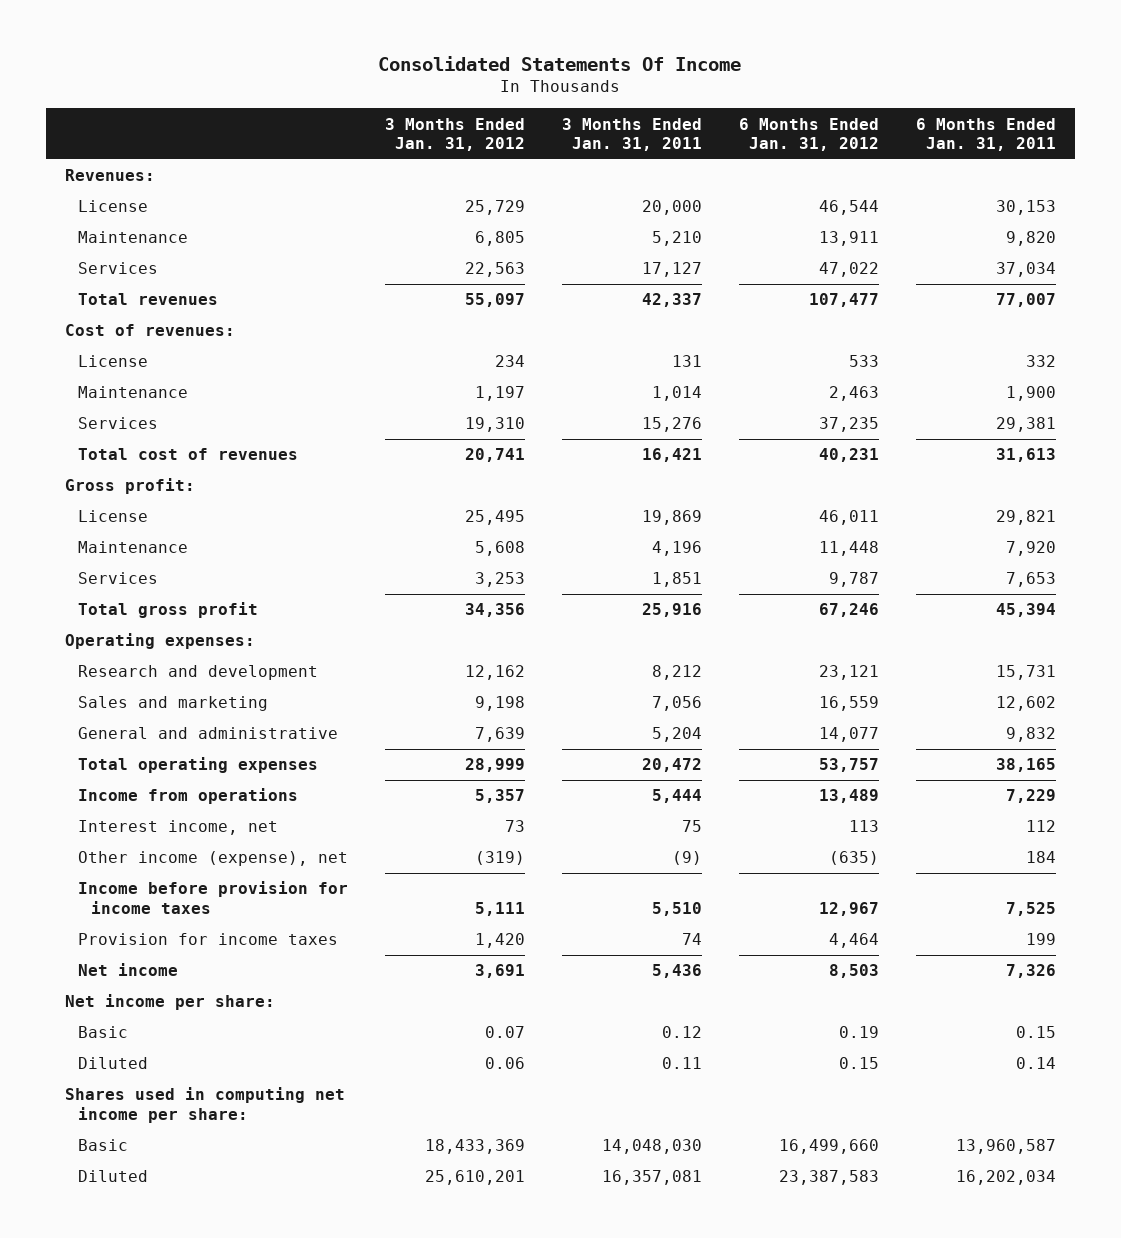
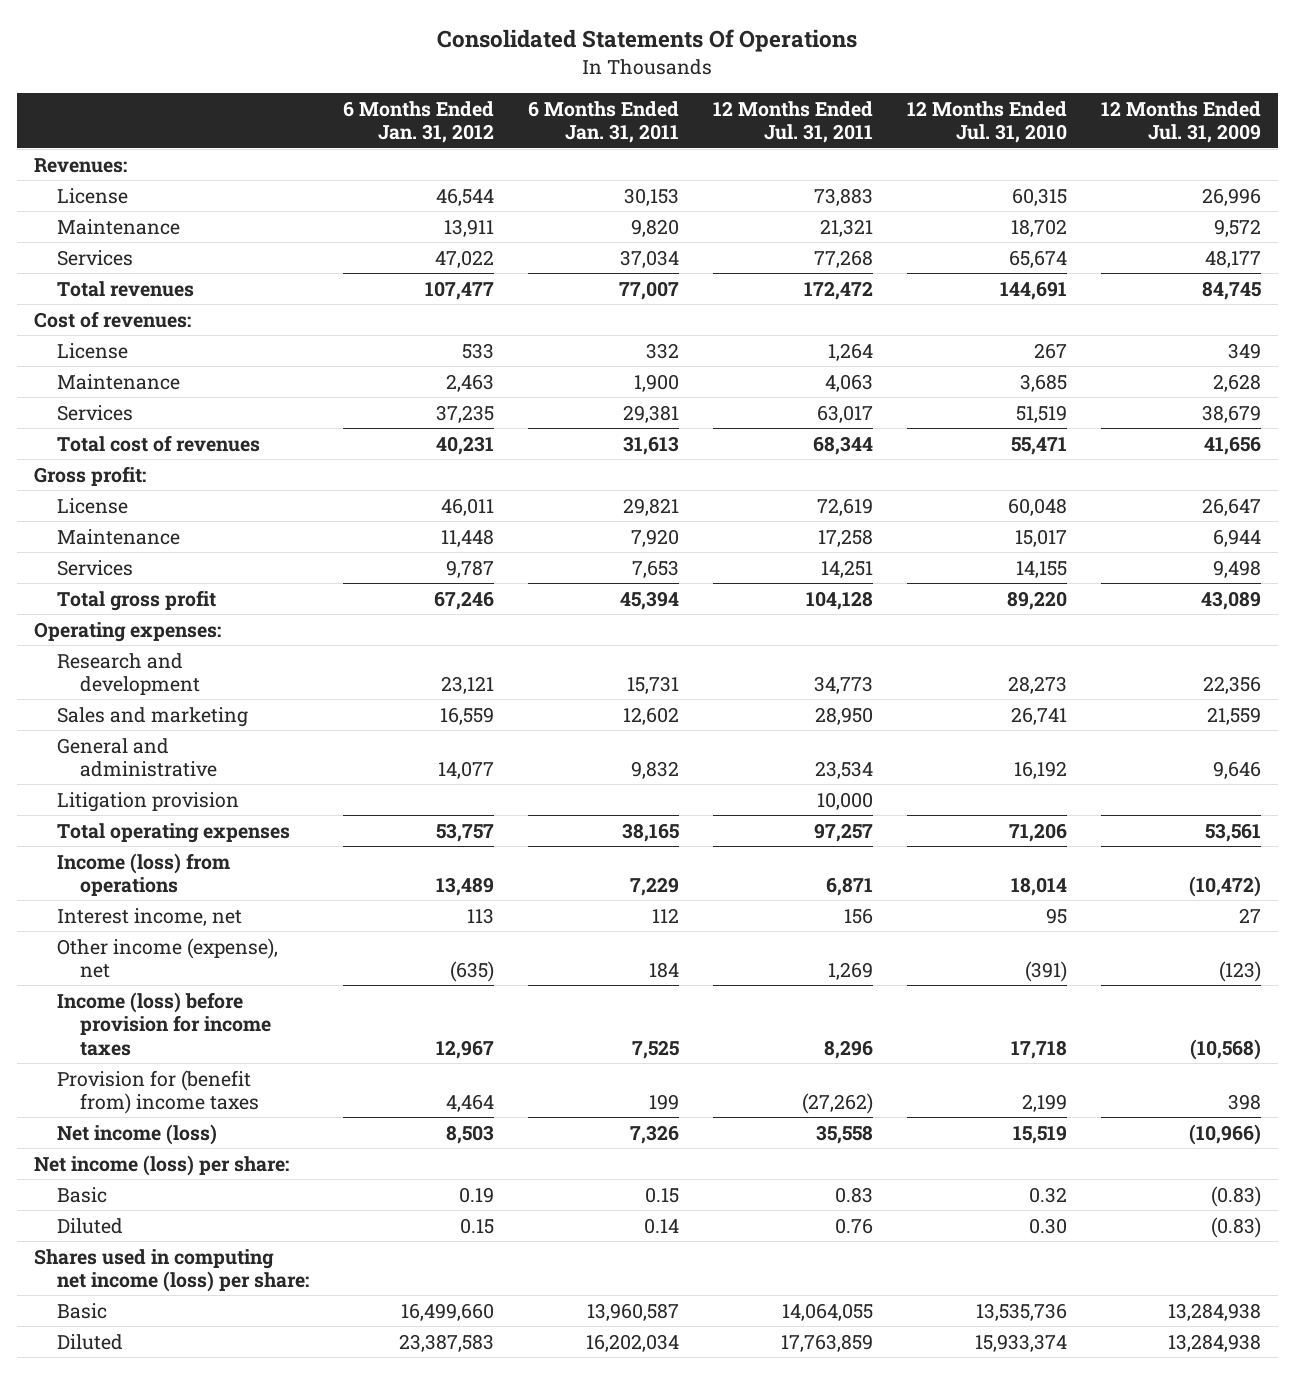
- Consolidated Statements Of Income
+ Consolidated Statements Of Operations
- | 3 Months Ended Jan. 31, 2012 | 3 Months Ended Jan. 31, 2011 | 6 Months Ended Jan. 31, 2012 | 6 Months Ended Jan. 31, 2011
+ | 6 Months Ended Jan. 31, 2012 | 6 Months Ended Jan. 31, 2011 | 12 Months Ended Jul. 31, 2011 | 12 Months Ended Jul. 31, 2010 | 12 Months Ended Jul. 31, 2009
+ Litigation provision | | | 10,000 | |
- Income from operations | 5,357 | 5,444 | 13,489 | 7,229
+ Income (loss) from operations | 13,489 | 7,229 | 6,871 | 18,014 | (10,472)
- Income before provision for income taxes | 5,111 | 5,510 | 12,967 | 7,525
- Provision for income taxes | 1,420 | 74 | 4,464 | 199
- Net income | 3,691 | 5,436 | 8,503 | 7,326
- Net income per share:
+ Income (loss) before provision for income taxes | 12,967 | 7,525 | 8,296 | 17,718 | (10,568)
+ Provision for (benefit from) income taxes | 4,464 | 199 | (27,262) | 2,199 | 398
+ Net income (loss) | 8,503 | 7,326 | 35,558 | 15,519 | (10,966)
+ Net income (loss) per share:
- Shares used in computing net income per share:
+ Shares used in computing net income (loss) per share:

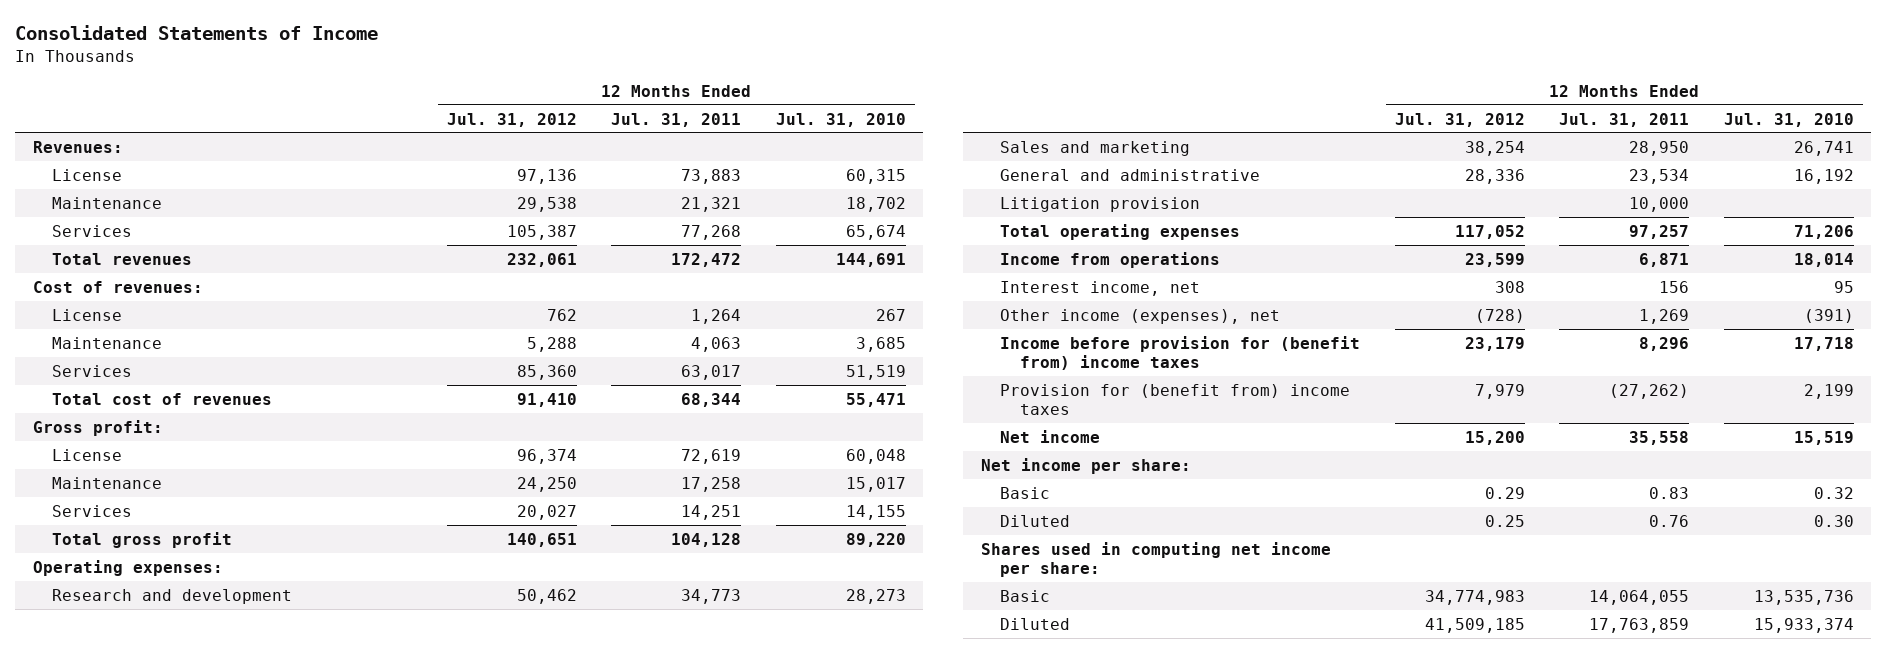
- Consolidated Statements Of Operations
+ Consolidated Statements of Income
- | 6 Months Ended Jan. 31, 2012 | 6 Months Ended Jan. 31, 2011 | 12 Months Ended Jul. 31, 2011 | 12 Months Ended Jul. 31, 2010 | 12 Months Ended Jul. 31, 2009
+ | 12 Months Ended Jul. 31, 2012 | 12 Months Ended Jul. 31, 2011 | 12 Months Ended Jul. 31, 2010
- Income (loss) from operations | 13,489 | 7,229 | 6,871 | 18,014 | (10,472)
+ Income from operations | 23,599 | 6,871 | 18,014
- Other income (expense), net | (635) | 184 | 1,269 | (391) | (123)
- Income (loss) before provision for income taxes | 12,967 | 7,525 | 8,296 | 17,718 | (10,568)
+ Other income (expenses), net | (728) | 1,269 | (391)
+ Income before provision for (benefit from) income taxes | 23,179 | 8,296 | 17,718
- Net income (loss) | 8,503 | 7,326 | 35,558 | 15,519 | (10,966)
- Net income (loss) per share:
+ Net income | 15,200 | 35,558 | 15,519
+ Net income per share:
- Shares used in computing net income (loss) per share:
+ Shares used in computing net income per share:

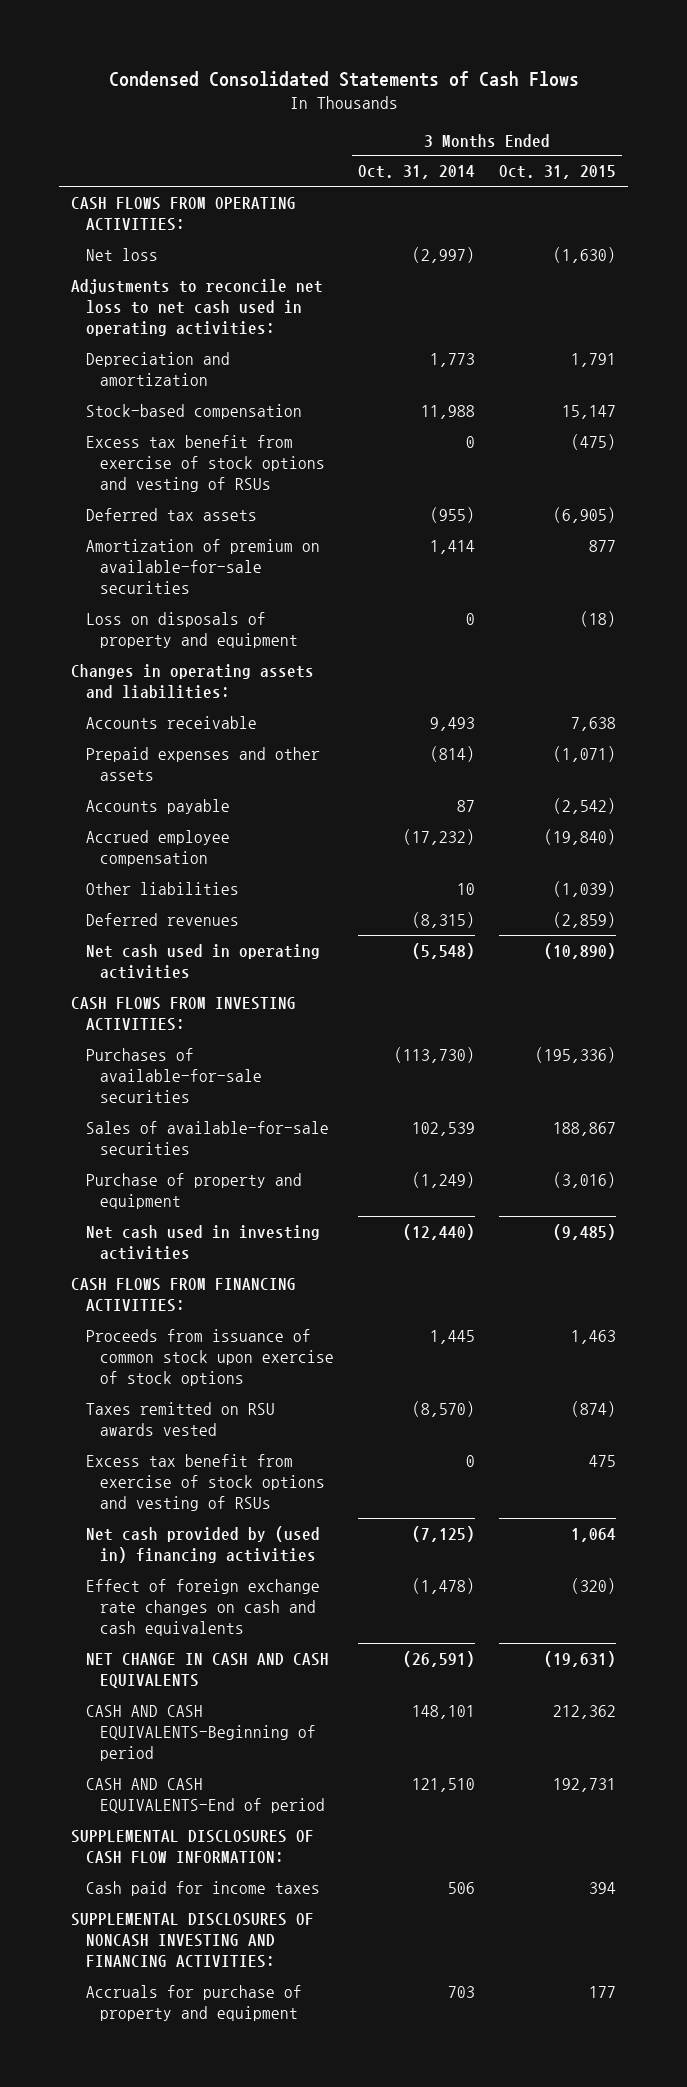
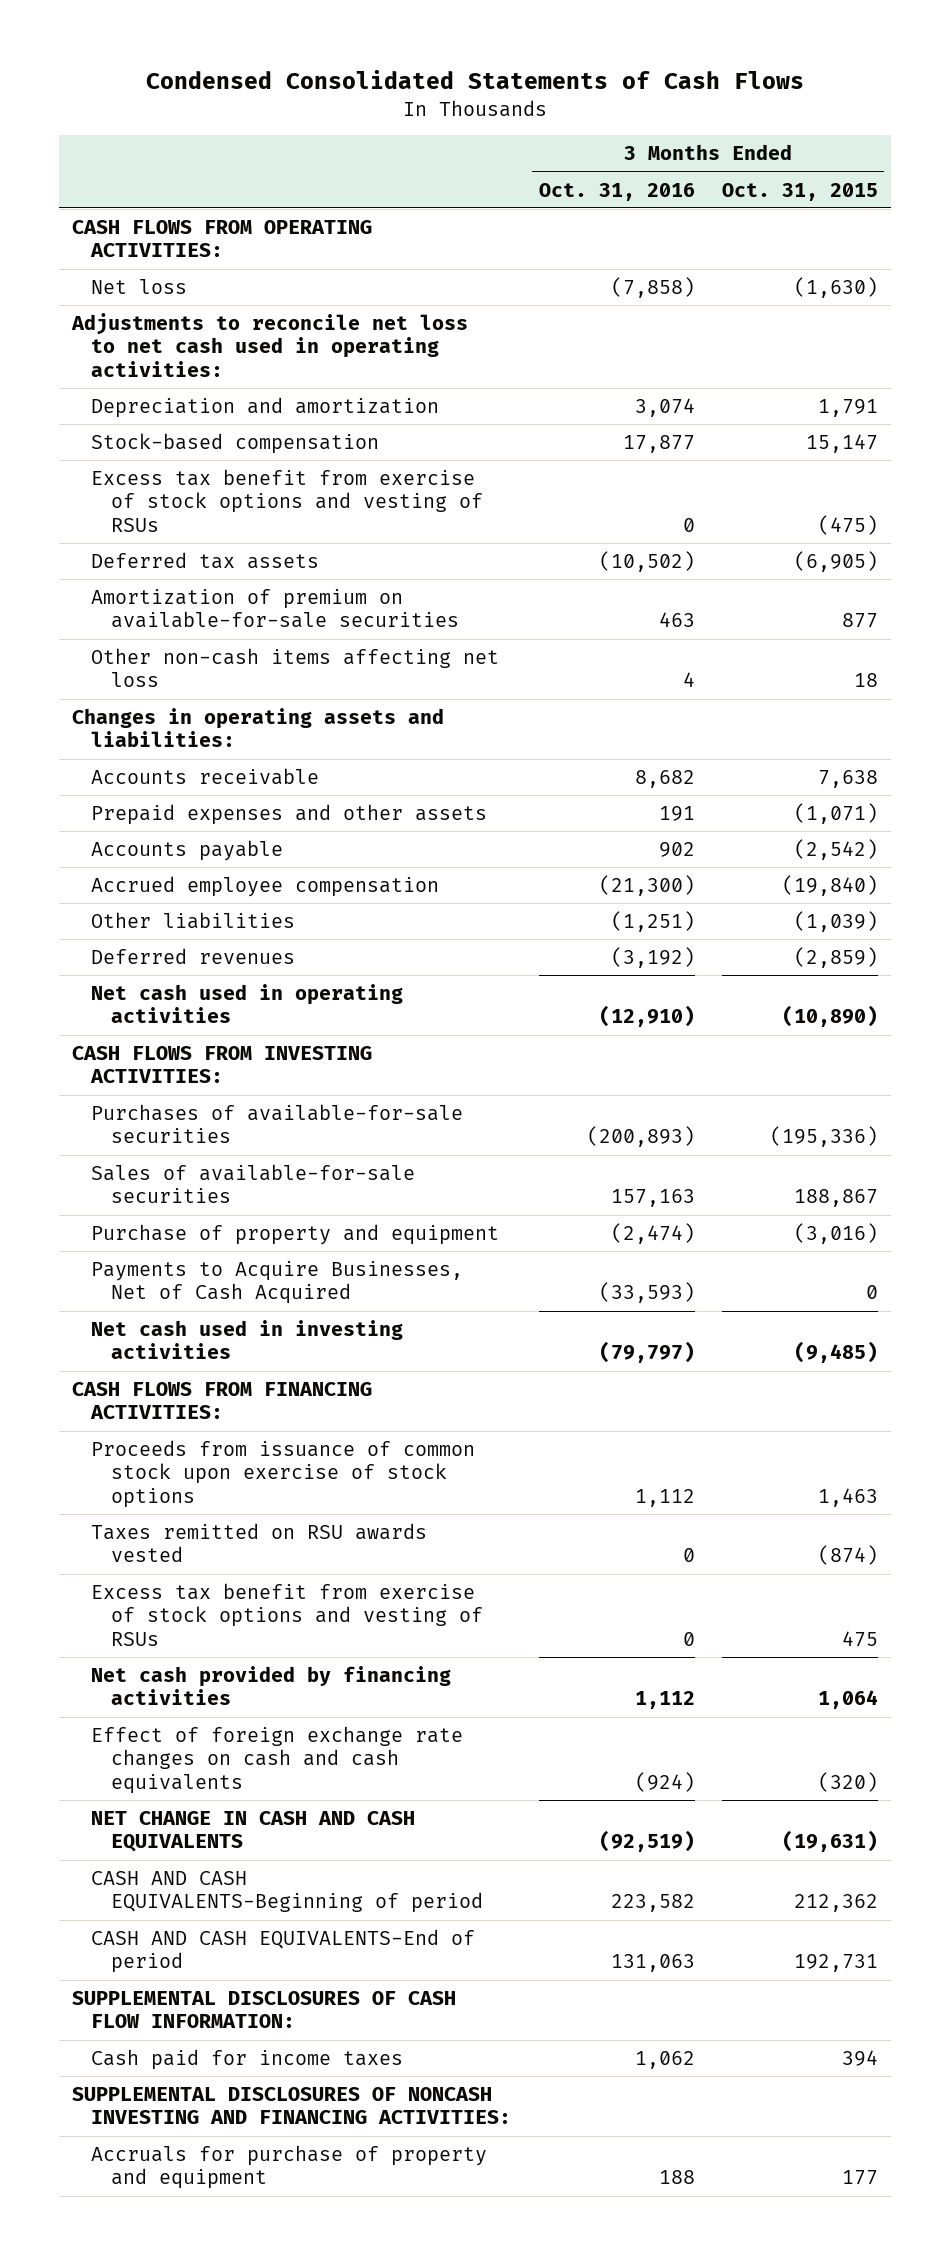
- | 3 Months Ended Oct. 31, 2014 | 3 Months Ended Oct. 31, 2015
+ | 3 Months Ended Oct. 31, 2016 | 3 Months Ended Oct. 31, 2015
- Loss on disposals of property and equipment | 0 | (18)
+ Other non-cash items affecting net loss | 4 | 18
+ Payments to Acquire Businesses, Net of Cash Acquired | (33,593) | 0
- Net cash provided by (used in) financing activities | (7,125) | 1,064
+ Net cash provided by financing activities | 1,112 | 1,064

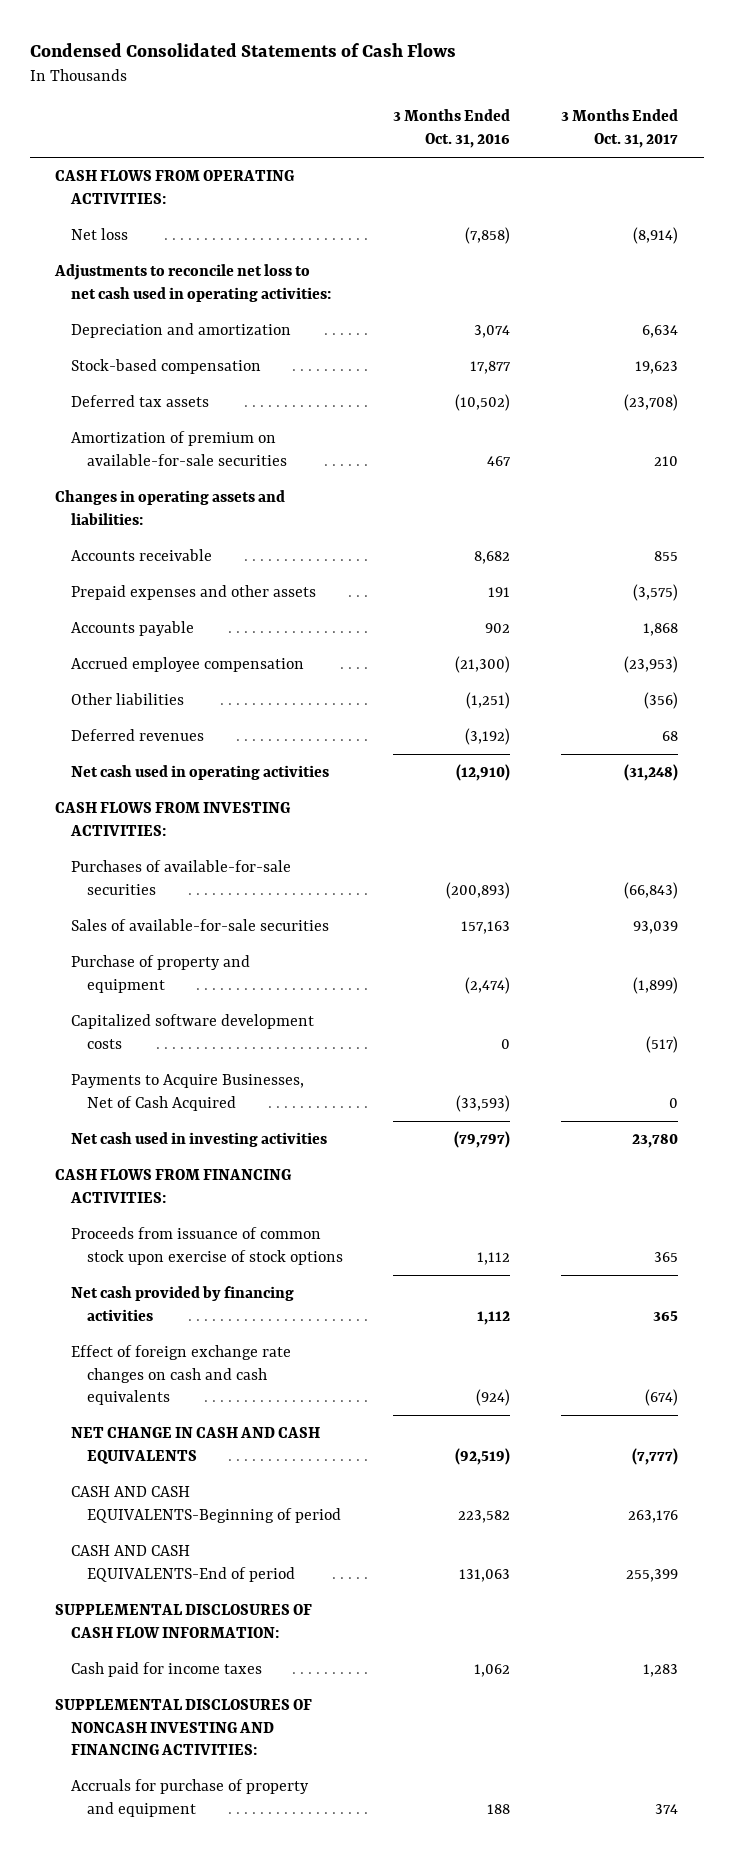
- | 3 Months Ended Oct. 31, 2016 | 3 Months Ended Oct. 31, 2015
+ | 3 Months Ended Oct. 31, 2016 | 3 Months Ended Oct. 31, 2017
- Excess tax benefit from exercise of stock options and vesting of RSUs | 0 | (475)
- Amortization of premium on available-for-sale securities | 463 | 877
- Other non-cash items affecting net loss | 4 | 18
+ Amortization of premium on available-for-sale securities | 467 | 210
+ Capitalized software development costs | 0 | (517)
- Taxes remitted on RSU awards vested | 0 | (874)
- Excess tax benefit from exercise of stock options and vesting of RSUs | 0 | 475

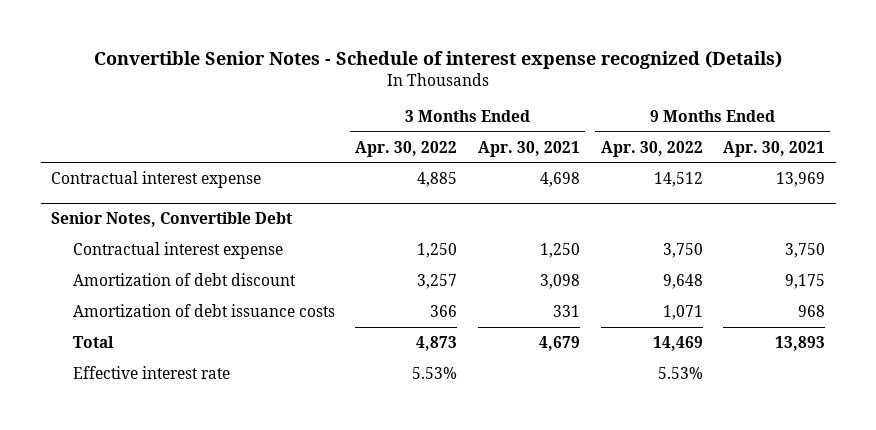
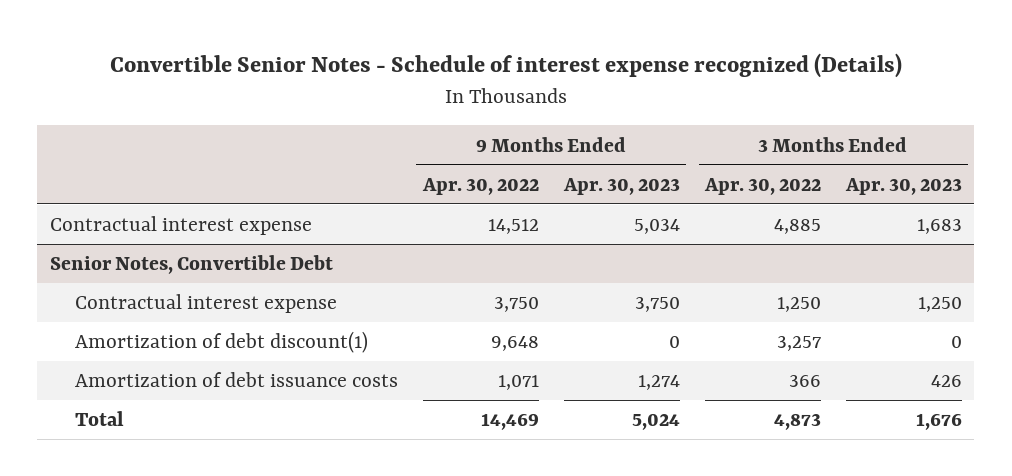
- | 3 Months Ended Apr. 30, 2022 | 3 Months Ended Apr. 30, 2021 | 9 Months Ended Apr. 30, 2022 | 9 Months Ended Apr. 30, 2021
+ | 9 Months Ended Apr. 30, 2022 | 9 Months Ended Apr. 30, 2023 | 3 Months Ended Apr. 30, 2022 | 3 Months Ended Apr. 30, 2023
@ Senior Notes, Convertible Debt
- Amortization of debt discount | 3,257 | 3,098 | 9,648 | 9,175
+ Amortization of debt discount(1) | 9,648 | 0 | 3,257 | 0
- Effective interest rate | 5.53% | | 5.53% |

